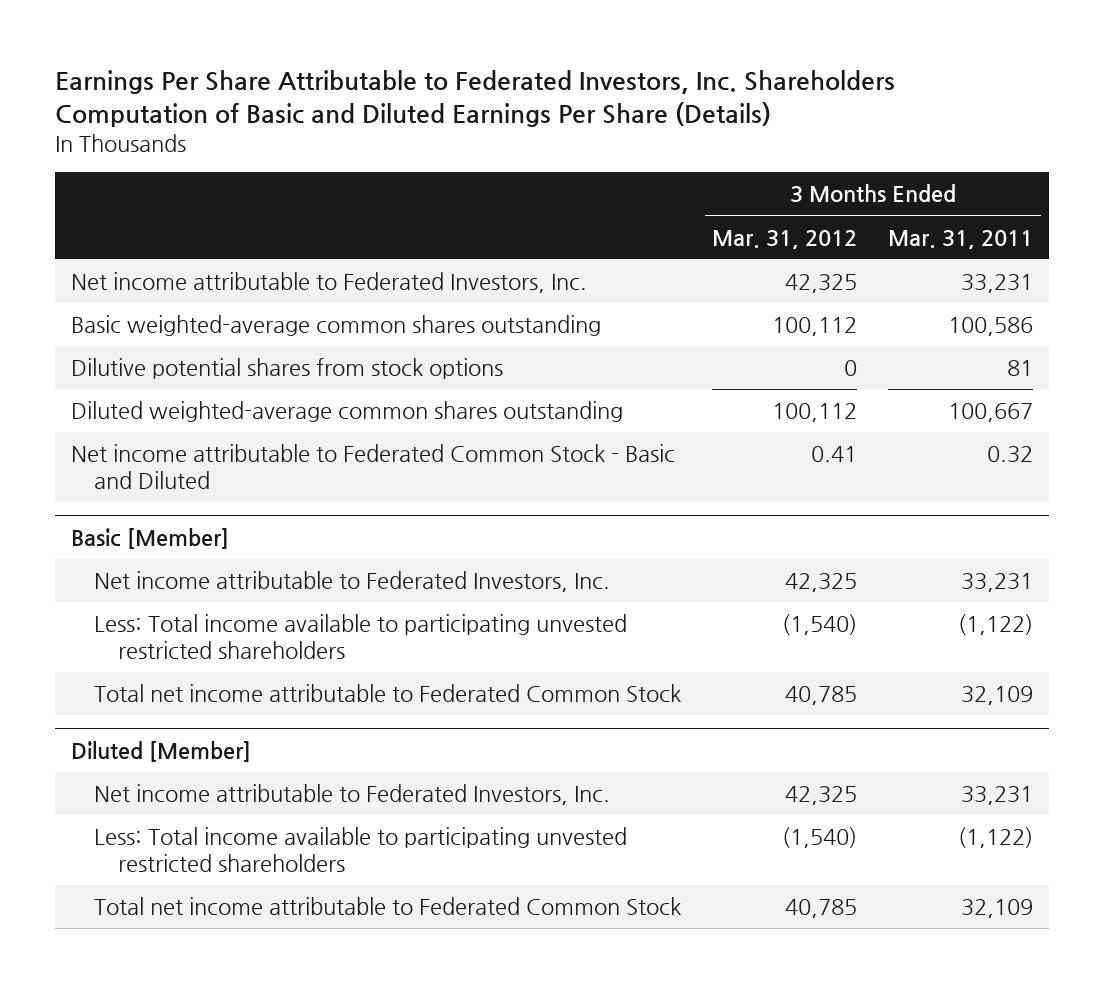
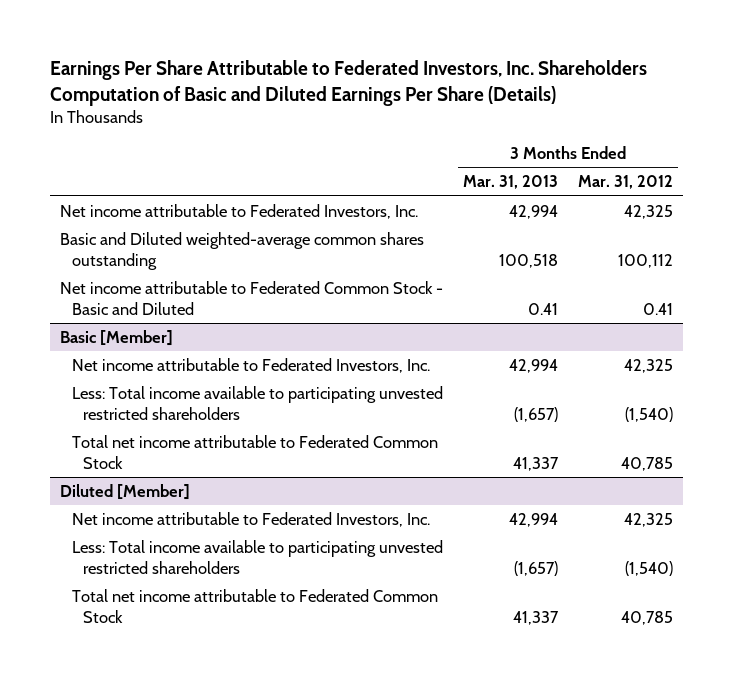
- | 3 Months Ended Mar. 31, 2012 | 3 Months Ended Mar. 31, 2011
+ | 3 Months Ended Mar. 31, 2013 | 3 Months Ended Mar. 31, 2012
- Basic weighted-average common shares outstanding | 100,112 | 100,586
- Dilutive potential shares from stock options | 0 | 81
- Diluted weighted-average common shares outstanding | 100,112 | 100,667
+ Basic and Diluted weighted-average common shares outstanding | 100,518 | 100,112

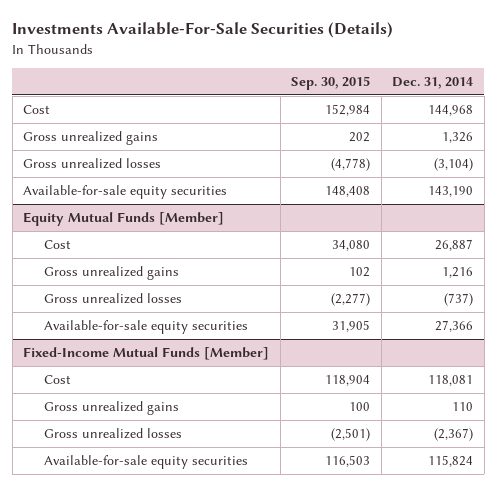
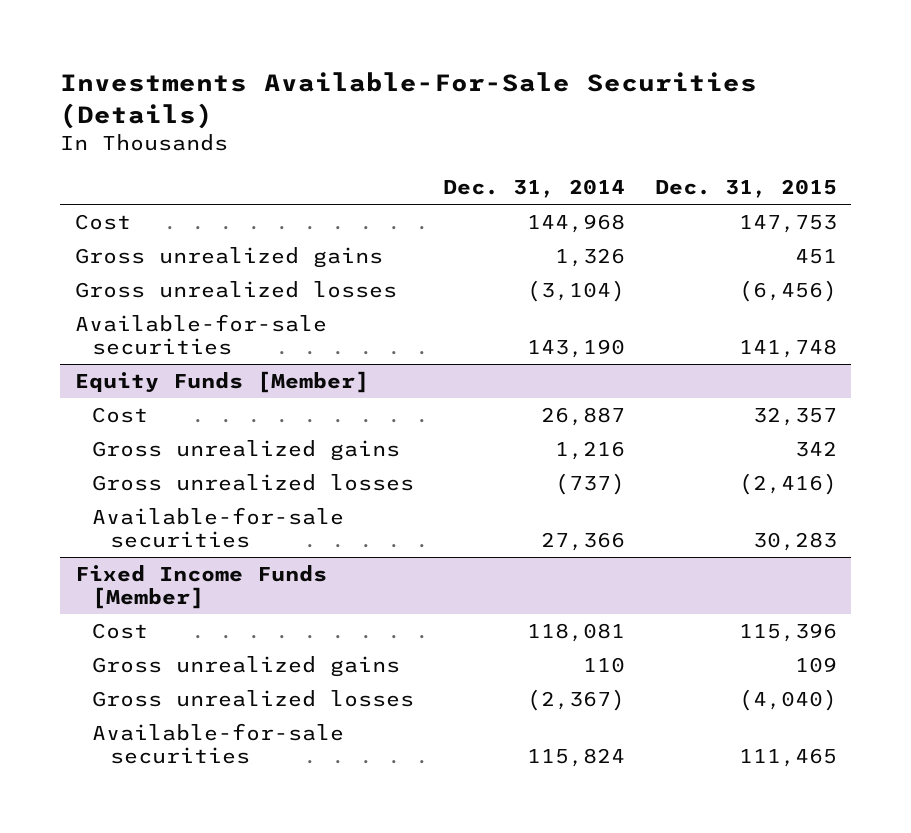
- | Sep. 30, 2015 | Dec. 31, 2014
+ | Dec. 31, 2014 | Dec. 31, 2015
- Available-for-sale equity securities | 148,408 | 143,190
- Equity Mutual Funds [Member]
+ Available-for-sale securities | 143,190 | 141,748
+ Equity Funds [Member]
- Available-for-sale equity securities | 31,905 | 27,366
- Fixed-Income Mutual Funds [Member]
+ Available-for-sale securities | 27,366 | 30,283
+ Fixed Income Funds [Member]
- Available-for-sale equity securities | 116,503 | 115,824
+ Available-for-sale securities | 115,824 | 111,465

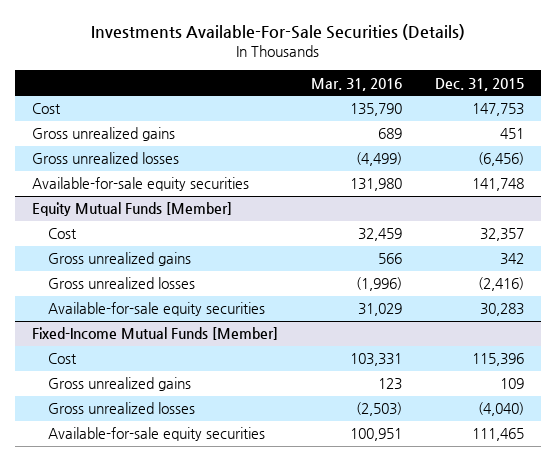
- | Dec. 31, 2014 | Dec. 31, 2015
+ | Mar. 31, 2016 | Dec. 31, 2015
- Available-for-sale securities | 143,190 | 141,748
- Equity Funds [Member]
+ Available-for-sale equity securities | 131,980 | 141,748
+ Equity Mutual Funds [Member]
- Available-for-sale securities | 27,366 | 30,283
- Fixed Income Funds [Member]
+ Available-for-sale equity securities | 31,029 | 30,283
+ Fixed-Income Mutual Funds [Member]
- Available-for-sale securities | 115,824 | 111,465
+ Available-for-sale equity securities | 100,951 | 111,465

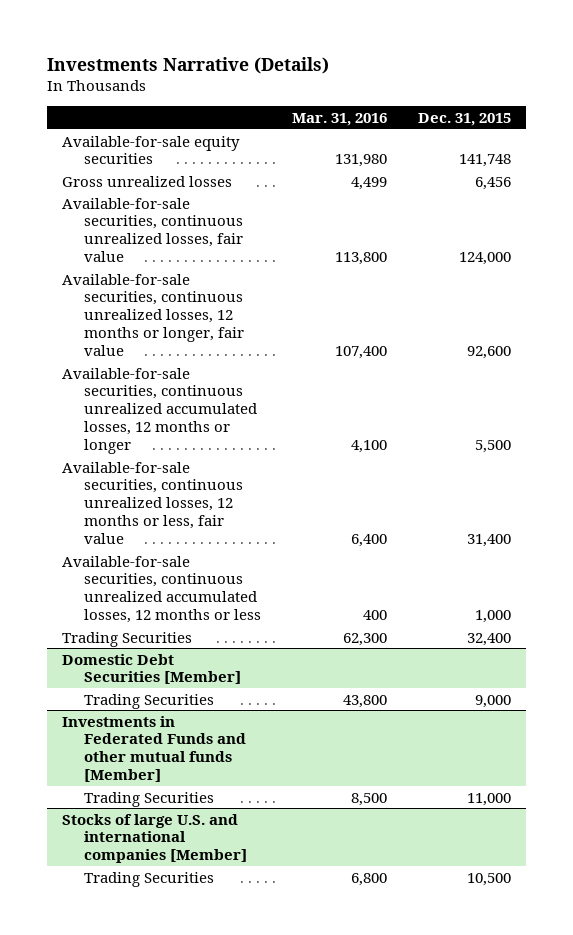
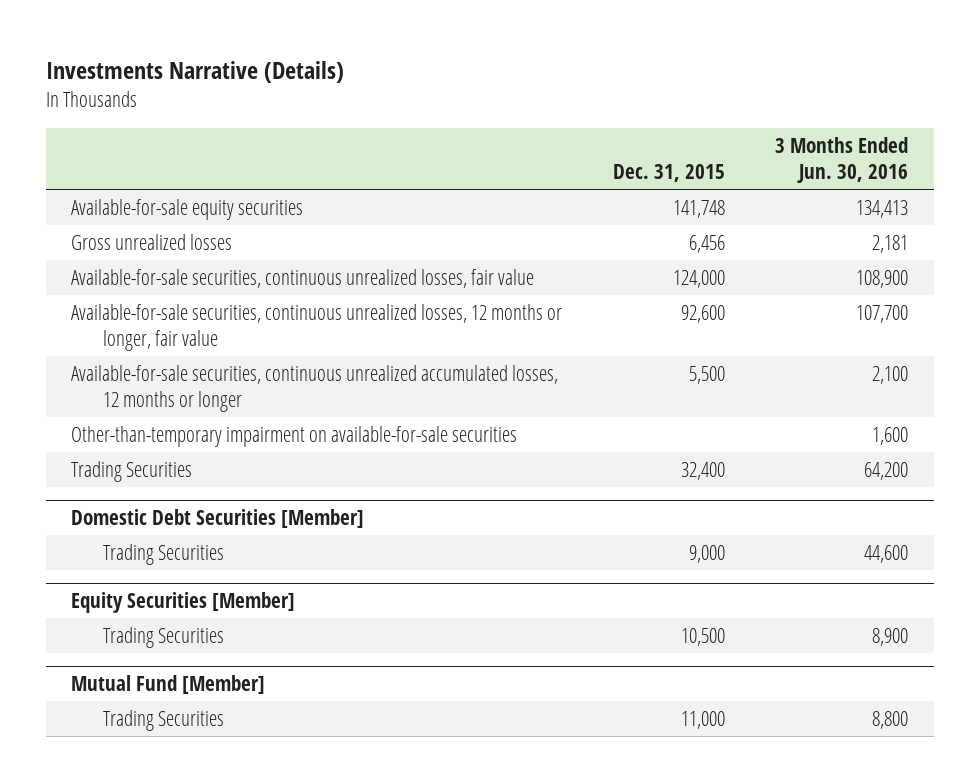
- | Mar. 31, 2016 | Dec. 31, 2015
+ | Dec. 31, 2015 | 3 Months Ended Jun. 30, 2016
- Available-for-sale securities, continuous unrealized losses, 12 months or less, fair value | 6,400 | 31,400
- Available-for-sale securities, continuous unrealized accumulated losses, 12 months or less | 400 | 1,000
+ Other-than-temporary impairment on available-for-sale securities | | 1,600
- Investments in Federated Funds and other mutual funds [Member]
- Trading Securities | 8,500 | 11,000
- Stocks of large U.S. and international companies [Member]
+ Equity Securities [Member]
+ Mutual Fund [Member]
+ Trading Securities | 11,000 | 8,800

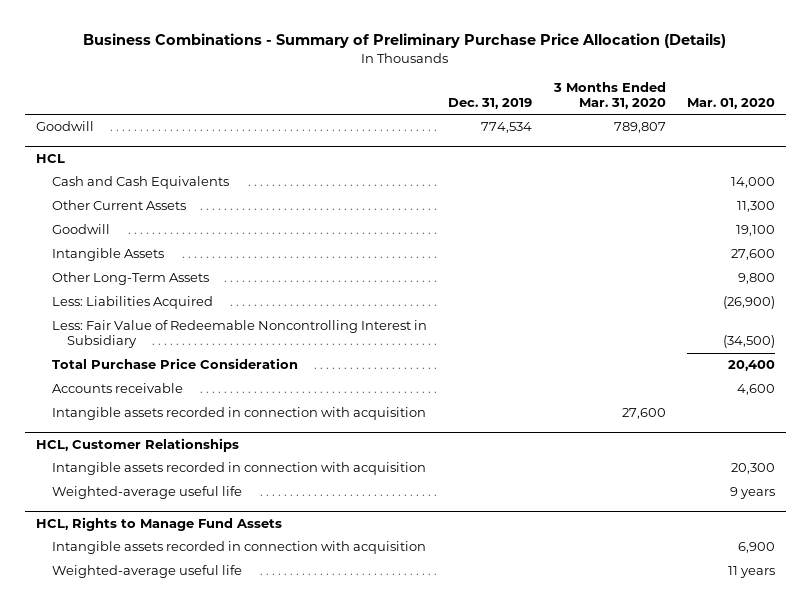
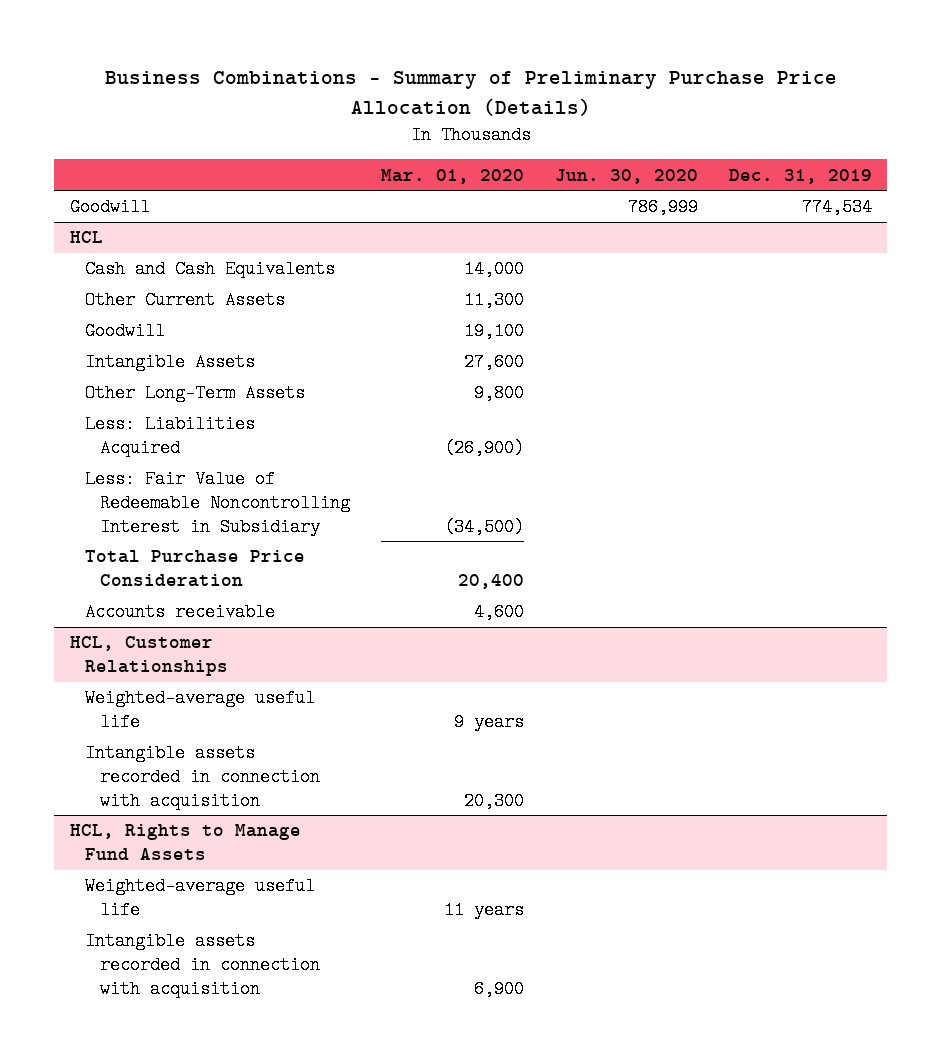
- | Dec. 31, 2019 | 3 Months Ended Mar. 31, 2020 | Mar. 01, 2020
+ | Mar. 01, 2020 | Jun. 30, 2020 | Dec. 31, 2019
@ HCL
- Intangible assets recorded in connection with acquisition | | 27,600 |
@ HCL, Customer Relationships
moved down: Intangible assets recorded in connection with acquisition | 20,300 | |
@ HCL, Rights to Manage Fund Assets
moved down: Intangible assets recorded in connection with acquisition | 6,900 | |

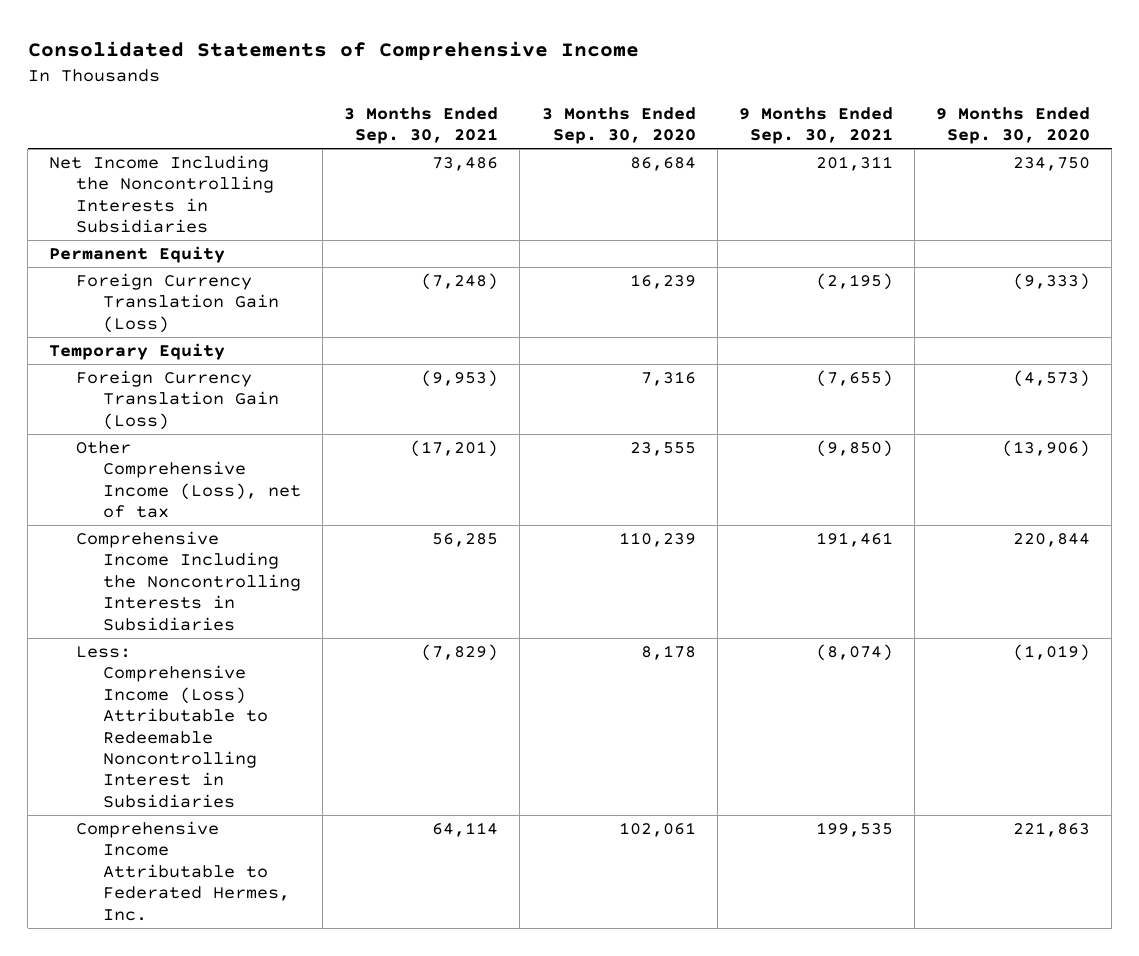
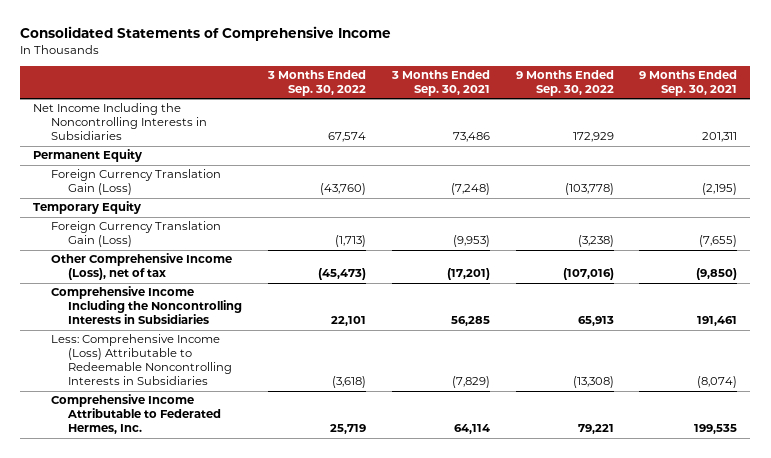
- | 3 Months Ended Sep. 30, 2021 | 3 Months Ended Sep. 30, 2020 | 9 Months Ended Sep. 30, 2021 | 9 Months Ended Sep. 30, 2020
+ | 3 Months Ended Sep. 30, 2022 | 3 Months Ended Sep. 30, 2021 | 9 Months Ended Sep. 30, 2022 | 9 Months Ended Sep. 30, 2021
- Less: Comprehensive Income (Loss) Attributable to Redeemable Noncontrolling Interest in Subsidiaries | (7,829) | 8,178 | (8,074) | (1,019)
+ Less: Comprehensive Income (Loss) Attributable to Redeemable Noncontrolling Interests in Subsidiaries | (3,618) | (7,829) | (13,308) | (8,074)

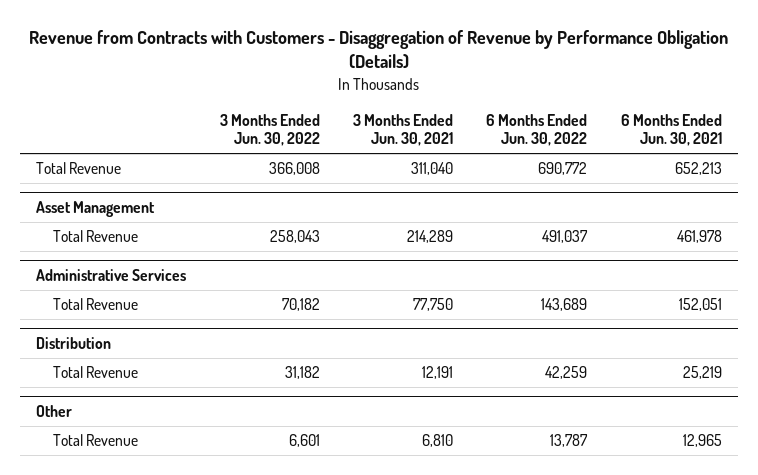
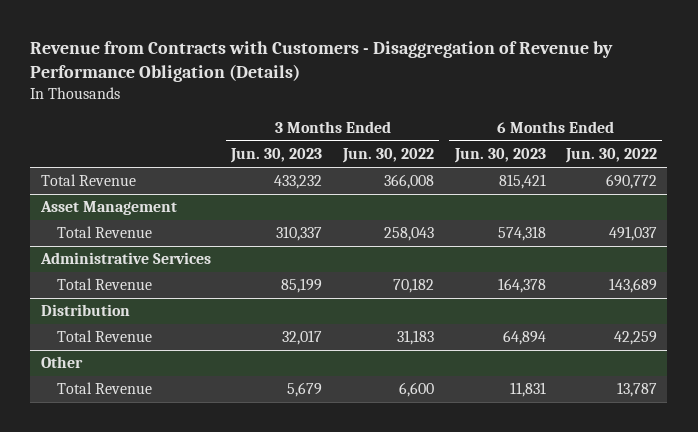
- | 3 Months Ended Jun. 30, 2022 | 3 Months Ended Jun. 30, 2021 | 6 Months Ended Jun. 30, 2022 | 6 Months Ended Jun. 30, 2021
+ | 3 Months Ended Jun. 30, 2023 | 3 Months Ended Jun. 30, 2022 | 6 Months Ended Jun. 30, 2023 | 6 Months Ended Jun. 30, 2022
@ Distribution
- Total Revenue | 31,182 | 12,191 | 42,259 | 25,219
+ Total Revenue | 32,017 | 31,183 | 64,894 | 42,259
@ Other
- Total Revenue | 6,601 | 6,810 | 13,787 | 12,965
+ Total Revenue | 5,679 | 6,600 | 11,831 | 13,787

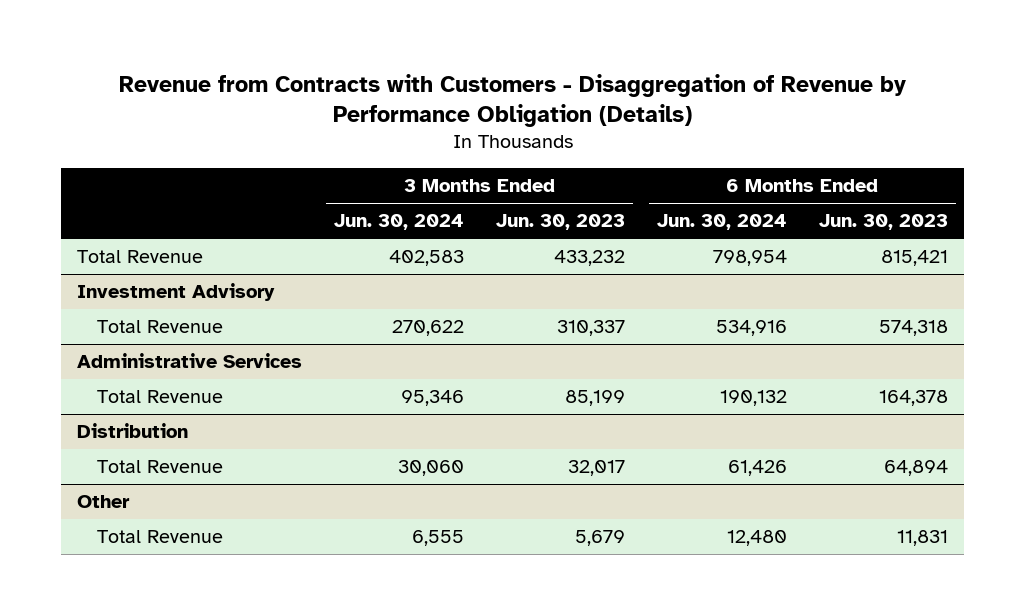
- | 3 Months Ended Jun. 30, 2023 | 3 Months Ended Jun. 30, 2022 | 6 Months Ended Jun. 30, 2023 | 6 Months Ended Jun. 30, 2022
+ | 3 Months Ended Jun. 30, 2024 | 3 Months Ended Jun. 30, 2023 | 6 Months Ended Jun. 30, 2024 | 6 Months Ended Jun. 30, 2023
- Asset Management
+ Investment Advisory

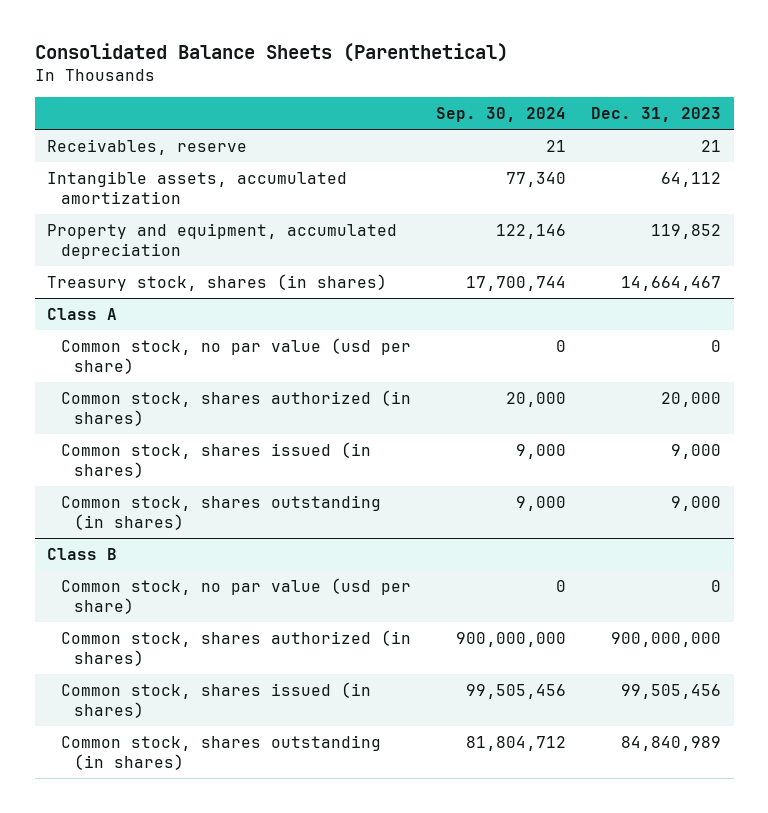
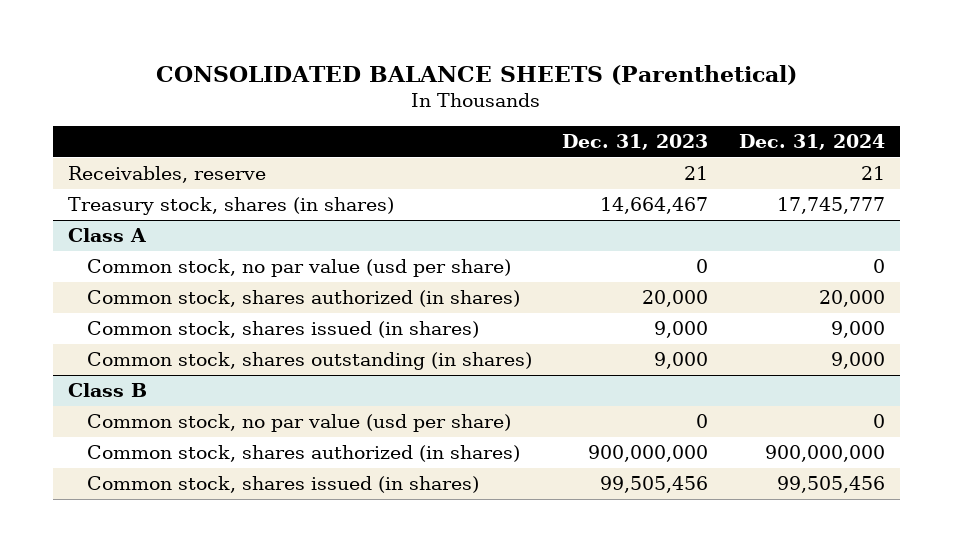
- Consolidated Balance Sheets (Parenthetical)
+ CONSOLIDATED BALANCE SHEETS (Parenthetical)
- | Sep. 30, 2024 | Dec. 31, 2023
+ | Dec. 31, 2023 | Dec. 31, 2024
- Intangible assets, accumulated amortization | 77,340 | 64,112
- Property and equipment, accumulated depreciation | 122,146 | 119,852
@ Class B
- Common stock, shares outstanding (in shares) | 81,804,712 | 84,840,989

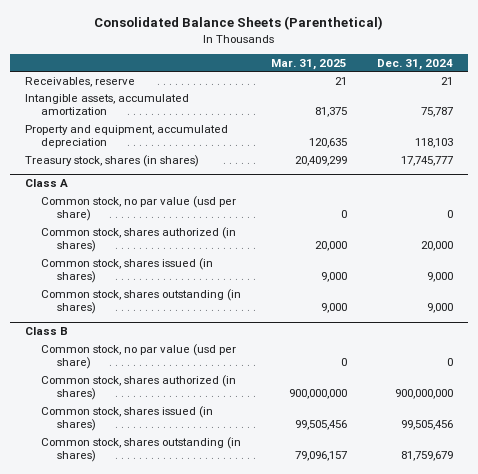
- CONSOLIDATED BALANCE SHEETS (Parenthetical)
+ Consolidated Balance Sheets (Parenthetical)
- | Dec. 31, 2023 | Dec. 31, 2024
+ | Mar. 31, 2025 | Dec. 31, 2024
+ Intangible assets, accumulated amortization | 81,375 | 75,787
+ Property and equipment, accumulated depreciation | 120,635 | 118,103
@ Class B
+ Common stock, shares outstanding (in shares) | 79,096,157 | 81,759,679

